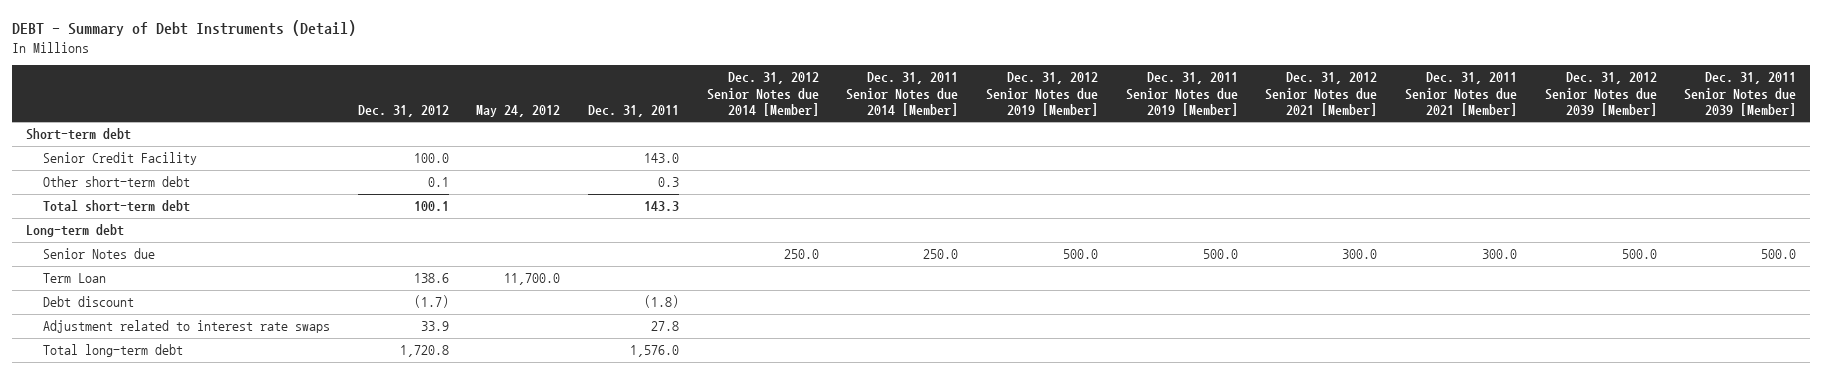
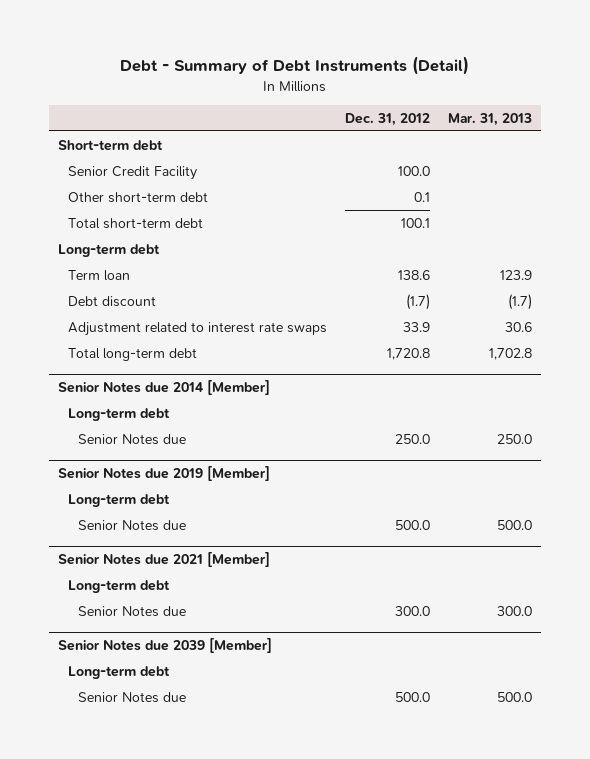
- DEBT - Summary of Debt Instruments (Detail)
+ Debt - Summary of Debt Instruments (Detail)
- | Dec. 31, 2012 | May 24, 2012 | Dec. 31, 2011 | Dec. 31, 2012 Senior Notes due 2014 [Member] | Dec. 31, 2011 Senior Notes due 2014 [Member] | Dec. 31, 2012 Senior Notes due 2019 [Member] | Dec. 31, 2011 Senior Notes due 2019 [Member] | Dec. 31, 2012 Senior Notes due 2021 [Member] | Dec. 31, 2011 Senior Notes due 2021 [Member] | Dec. 31, 2012 Senior Notes due 2039 [Member] | Dec. 31, 2011 Senior Notes due 2039 [Member]
+ | Dec. 31, 2012 | Mar. 31, 2013
- Senior Notes due | | | | 250.0 | 250.0 | 500.0 | 500.0 | 300.0 | 300.0 | 500.0 | 500.0
- Term Loan | 138.6 | 11,700.0 | | | | | | | | |
+ Term loan | 138.6 | 123.9
+ Senior Notes due 2014 [Member]
+ Long-term debt
+ Senior Notes due | 250.0 | 250.0
+ Senior Notes due 2019 [Member]
+ Long-term debt
+ Senior Notes due | 500.0 | 500.0
+ Senior Notes due 2021 [Member]
+ Long-term debt
+ Senior Notes due | 300.0 | 300.0
+ Senior Notes due 2039 [Member]
+ Long-term debt
+ Senior Notes due | 500.0 | 500.0

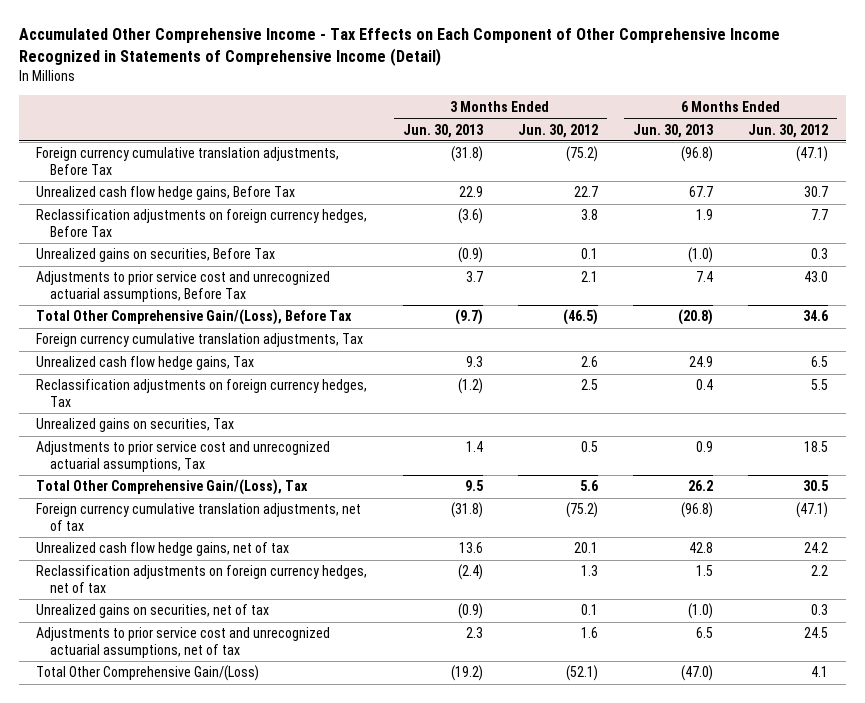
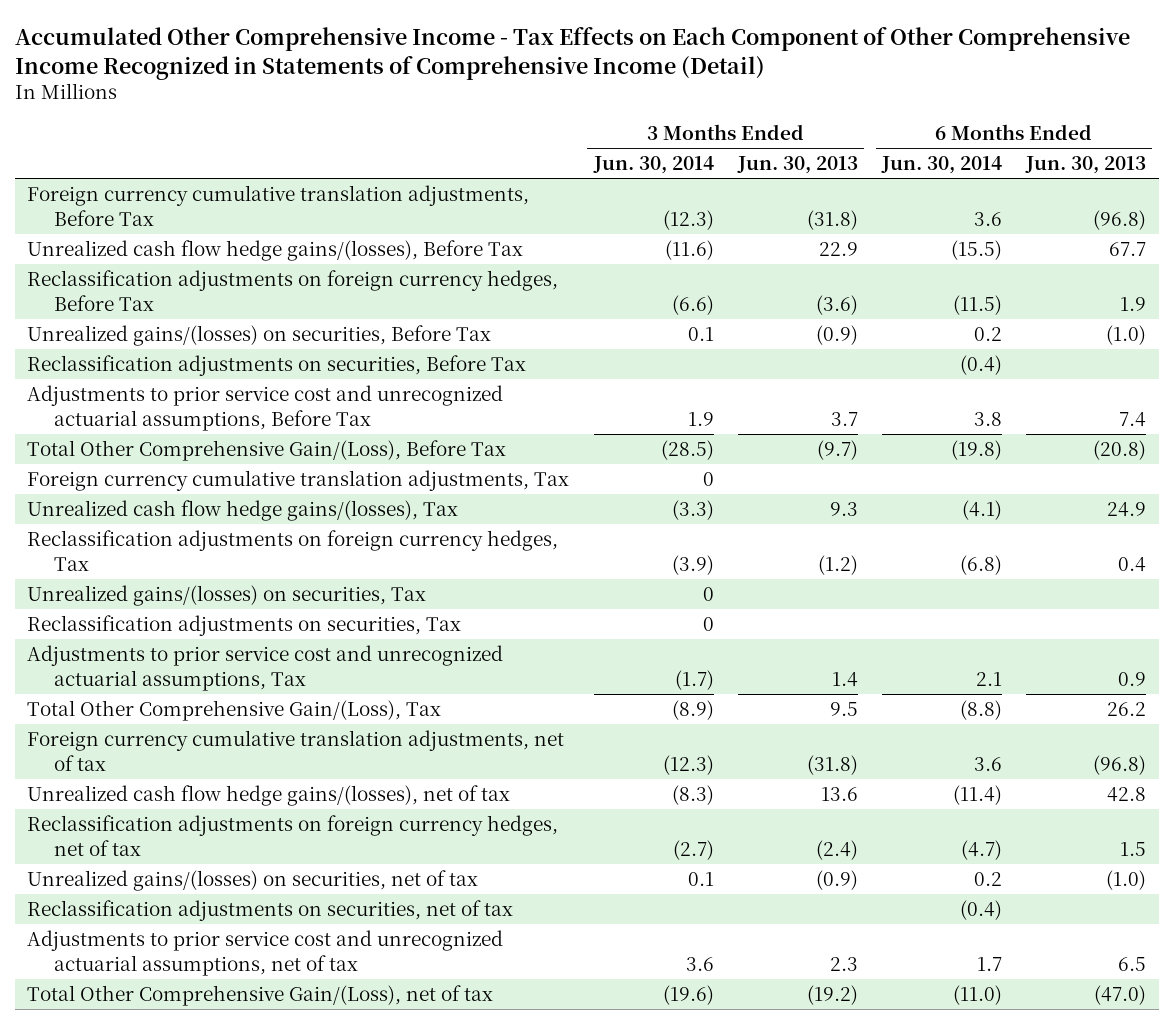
- | 3 Months Ended Jun. 30, 2013 | 3 Months Ended Jun. 30, 2012 | 6 Months Ended Jun. 30, 2013 | 6 Months Ended Jun. 30, 2012
+ | 3 Months Ended Jun. 30, 2014 | 3 Months Ended Jun. 30, 2013 | 6 Months Ended Jun. 30, 2014 | 6 Months Ended Jun. 30, 2013
- Unrealized cash flow hedge gains, Before Tax | 22.9 | 22.7 | 67.7 | 30.7
+ Unrealized cash flow hedge gains/(losses), Before Tax | (11.6) | 22.9 | (15.5) | 67.7
- Unrealized gains on securities, Before Tax | (0.9) | 0.1 | (1.0) | 0.3
+ Unrealized gains/(losses) on securities, Before Tax | 0.1 | (0.9) | 0.2 | (1.0)
+ Reclassification adjustments on securities, Before Tax | | | (0.4) |
- Unrealized cash flow hedge gains, Tax | 9.3 | 2.6 | 24.9 | 6.5
+ Unrealized cash flow hedge gains/(losses), Tax | (3.3) | 9.3 | (4.1) | 24.9
- Unrealized gains on securities, Tax
+ Unrealized gains/(losses) on securities, Tax | 0 | | |
+ Reclassification adjustments on securities, Tax | 0 | | |
- Unrealized cash flow hedge gains, net of tax | 13.6 | 20.1 | 42.8 | 24.2
+ Unrealized cash flow hedge gains/(losses), net of tax | (8.3) | 13.6 | (11.4) | 42.8
- Unrealized gains on securities, net of tax | (0.9) | 0.1 | (1.0) | 0.3
+ Unrealized gains/(losses) on securities, net of tax | 0.1 | (0.9) | 0.2 | (1.0)
+ Reclassification adjustments on securities, net of tax | | | (0.4) |
- Total Other Comprehensive Gain/(Loss) | (19.2) | (52.1) | (47.0) | 4.1
+ Total Other Comprehensive Gain/(Loss), net of tax | (19.6) | (19.2) | (11.0) | (47.0)

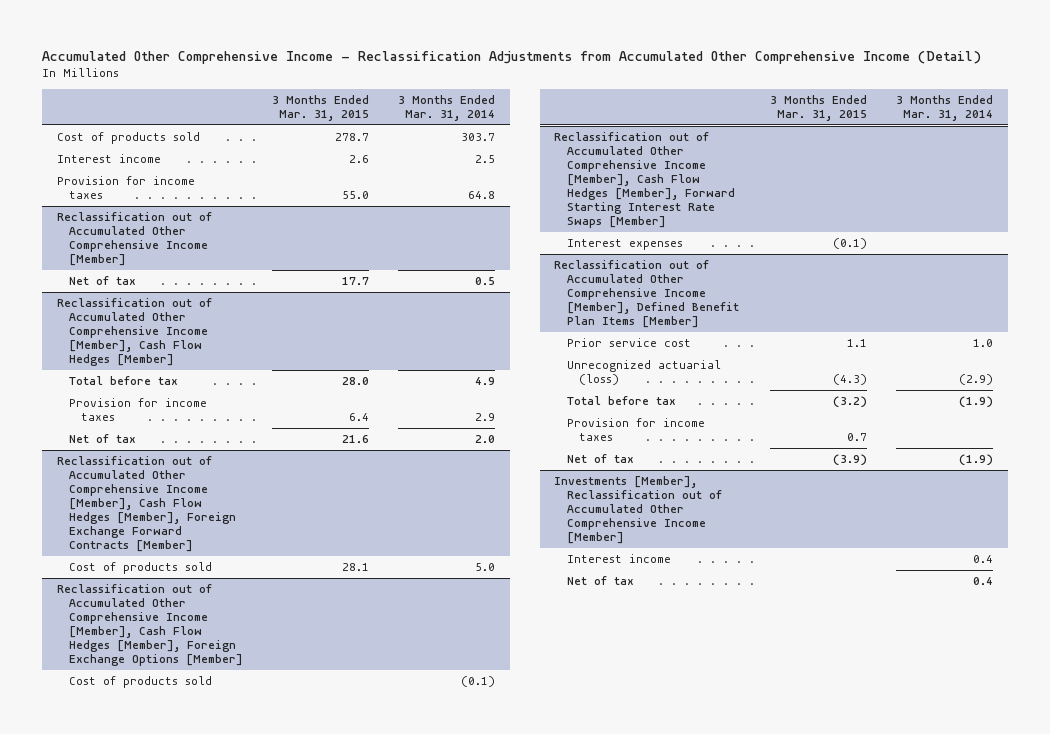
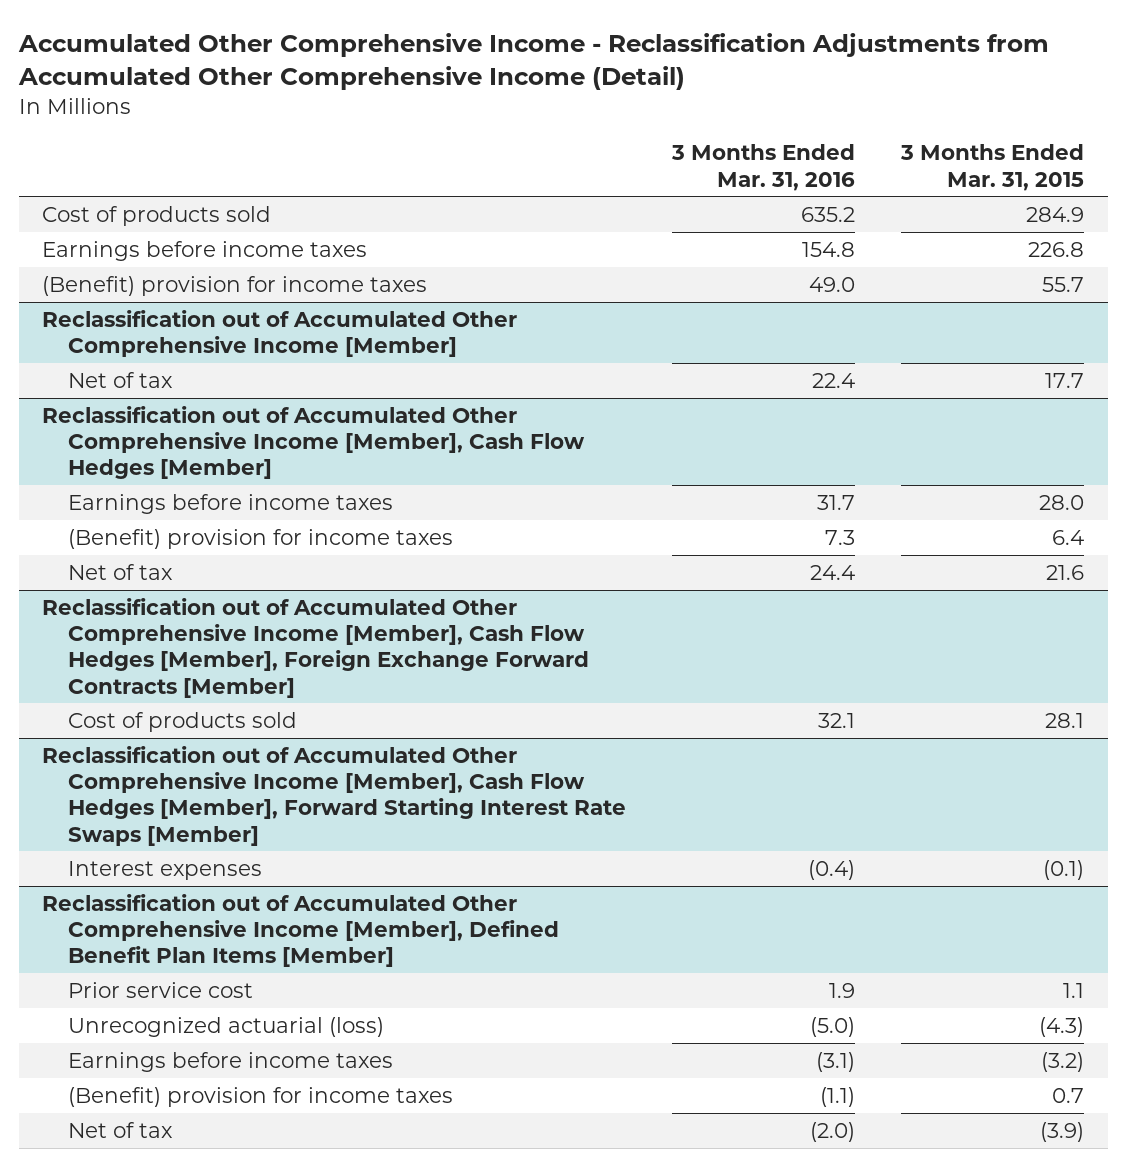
- | 3 Months Ended Mar. 31, 2015 | 3 Months Ended Mar. 31, 2014
+ | 3 Months Ended Mar. 31, 2016 | 3 Months Ended Mar. 31, 2015
- Cost of products sold | 278.7 | 303.7
- Interest income | 2.6 | 2.5
- Provision for income taxes | 55.0 | 64.8
+ Cost of products sold | 635.2 | 284.9
+ Earnings before income taxes | 154.8 | 226.8
+ (Benefit) provision for income taxes | 49.0 | 55.7
@ Reclassification out of Accumulated Other Comprehensive Income [Member], Cash Flow Hedges [Member]
- Total before tax | 28.0 | 4.9
- Provision for income taxes | 6.4 | 2.9
+ Earnings before income taxes | 31.7 | 28.0
+ (Benefit) provision for income taxes | 7.3 | 6.4
- Reclassification out of Accumulated Other Comprehensive Income [Member], Cash Flow Hedges [Member], Foreign Exchange Options [Member]
- Cost of products sold | | (0.1)
@ Reclassification out of Accumulated Other Comprehensive Income [Member], Defined Benefit Plan Items [Member]
- Total before tax | (3.2) | (1.9)
- Provision for income taxes | 0.7 |
+ Earnings before income taxes | (3.1) | (3.2)
+ (Benefit) provision for income taxes | (1.1) | 0.7
- Investments [Member], Reclassification out of Accumulated Other Comprehensive Income [Member]
- Interest income | | 0.4
- Net of tax | | 0.4

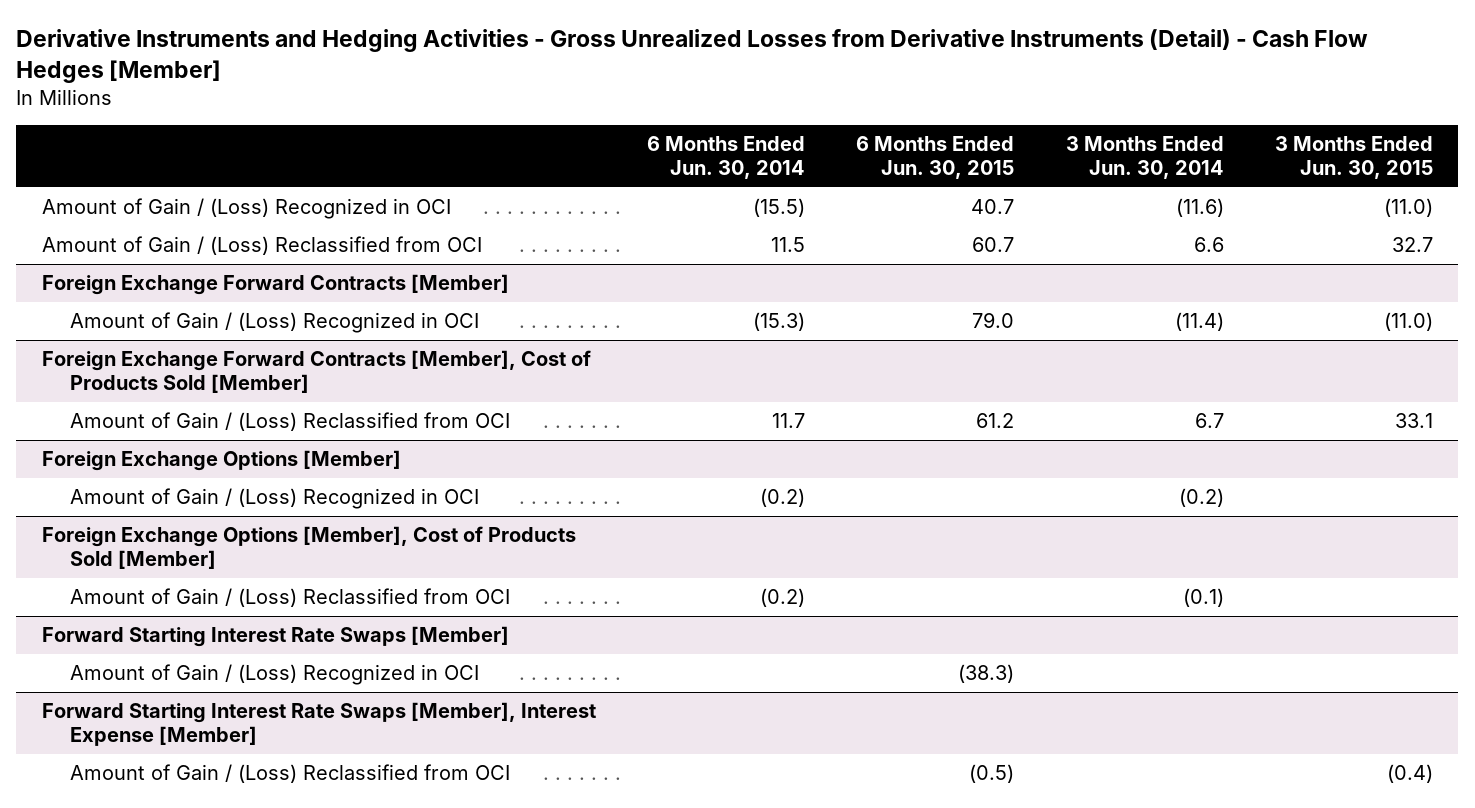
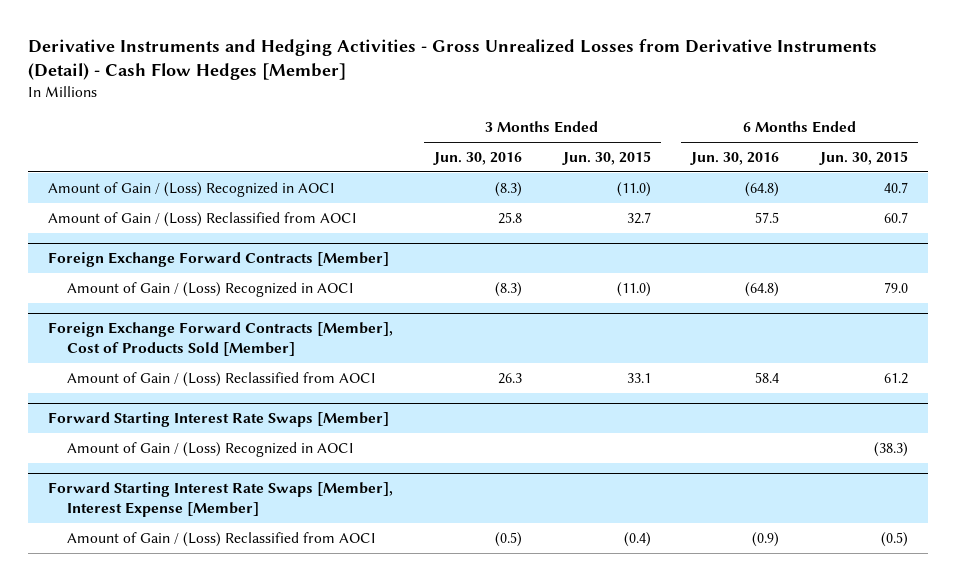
- | 6 Months Ended Jun. 30, 2014 | 6 Months Ended Jun. 30, 2015 | 3 Months Ended Jun. 30, 2014 | 3 Months Ended Jun. 30, 2015
+ | 3 Months Ended Jun. 30, 2016 | 3 Months Ended Jun. 30, 2015 | 6 Months Ended Jun. 30, 2016 | 6 Months Ended Jun. 30, 2015
- Amount of Gain / (Loss) Recognized in OCI | (15.5) | 40.7 | (11.6) | (11.0)
- Amount of Gain / (Loss) Reclassified from OCI | 11.5 | 60.7 | 6.6 | 32.7
+ Amount of Gain / (Loss) Recognized in AOCI | (8.3) | (11.0) | (64.8) | 40.7
+ Amount of Gain / (Loss) Reclassified from AOCI | 25.8 | 32.7 | 57.5 | 60.7
@ Foreign Exchange Forward Contracts [Member]
- Amount of Gain / (Loss) Recognized in OCI | (15.3) | 79.0 | (11.4) | (11.0)
+ Amount of Gain / (Loss) Recognized in AOCI | (8.3) | (11.0) | (64.8) | 79.0
@ Foreign Exchange Forward Contracts [Member], Cost of Products Sold [Member]
- Amount of Gain / (Loss) Reclassified from OCI | 11.7 | 61.2 | 6.7 | 33.1
- Foreign Exchange Options [Member]
- Amount of Gain / (Loss) Recognized in OCI | (0.2) | | (0.2) |
- Foreign Exchange Options [Member], Cost of Products Sold [Member]
- Amount of Gain / (Loss) Reclassified from OCI | (0.2) | | (0.1) |
@ Foreign Exchange Forward Contracts [Member], Cost of Products Sold [Member]
+ Amount of Gain / (Loss) Reclassified from AOCI | 26.3 | 33.1 | 58.4 | 61.2
@ Forward Starting Interest Rate Swaps [Member]
- Amount of Gain / (Loss) Recognized in OCI | | (38.3) | |
+ Amount of Gain / (Loss) Recognized in AOCI | | | | (38.3)
@ Forward Starting Interest Rate Swaps [Member], Interest Expense [Member]
- Amount of Gain / (Loss) Reclassified from OCI | | (0.5) | | (0.4)
+ Amount of Gain / (Loss) Reclassified from AOCI | (0.5) | (0.4) | (0.9) | (0.5)

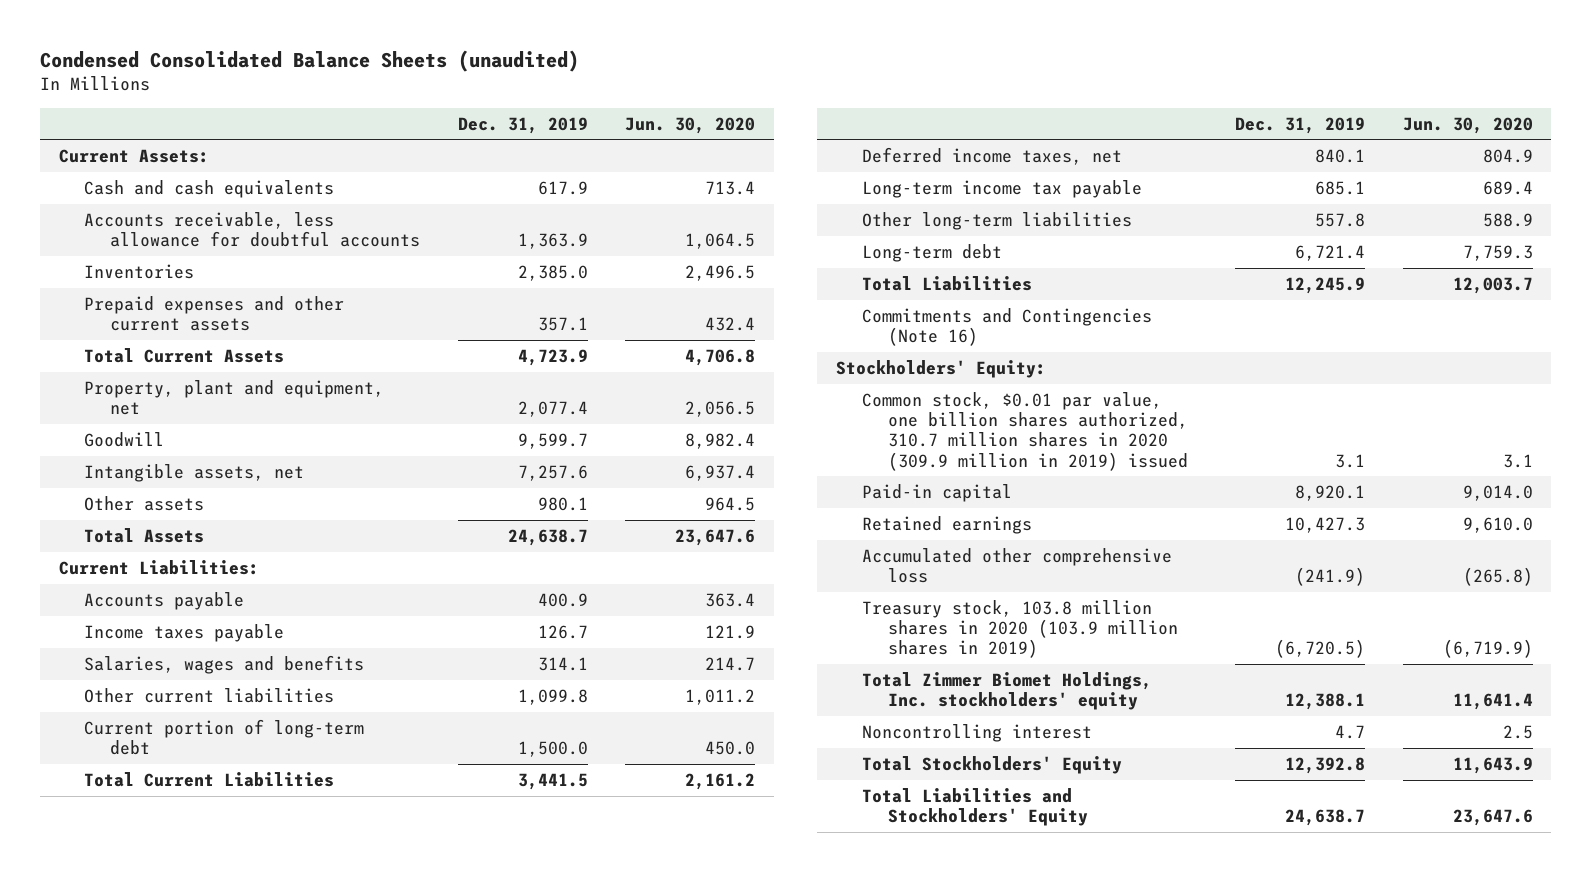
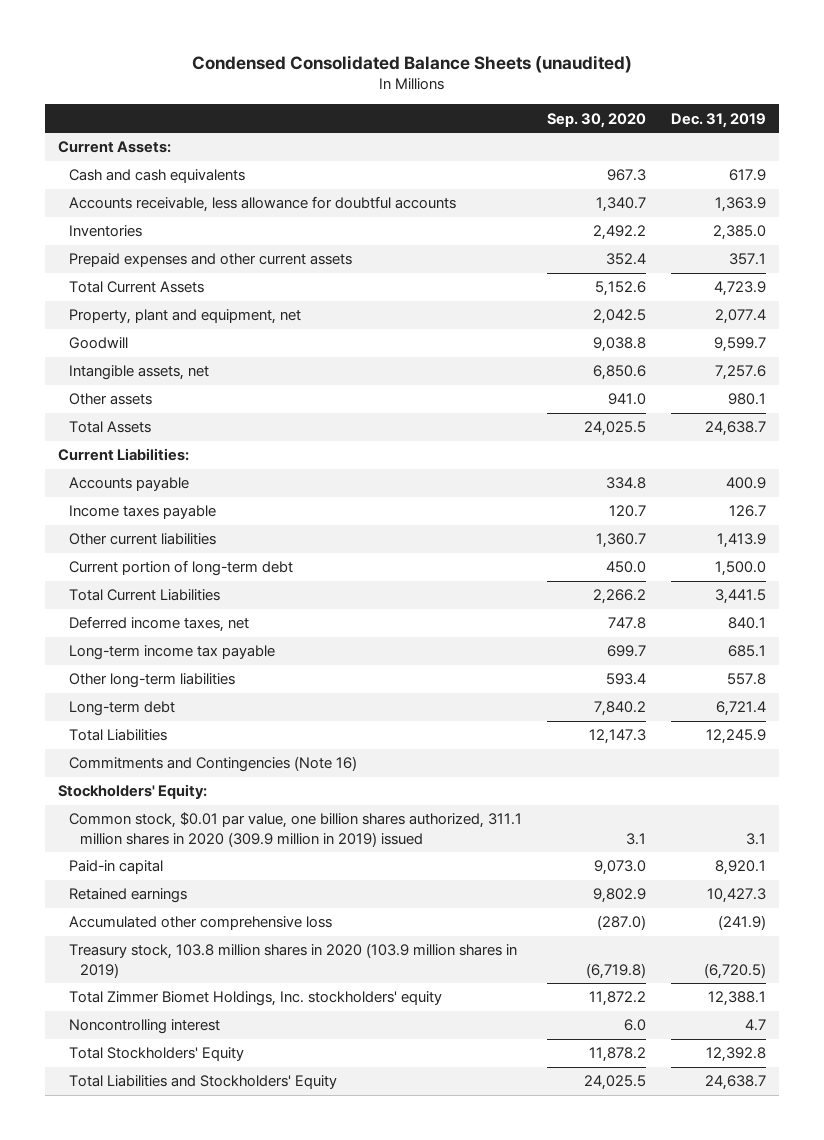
- | Dec. 31, 2019 | Jun. 30, 2020
+ | Sep. 30, 2020 | Dec. 31, 2019
- Salaries, wages and benefits | 314.1 | 214.7
- Other current liabilities | 1,099.8 | 1,011.2
+ Other current liabilities | 1,360.7 | 1,413.9
- Common stock, $0.01 par value, one billion shares authorized, 310.7 million shares in 2020 (309.9 million in 2019) issued | 3.1 | 3.1
+ Common stock, $0.01 par value, one billion shares authorized, 311.1 million shares in 2020 (309.9 million in 2019) issued | 3.1 | 3.1

